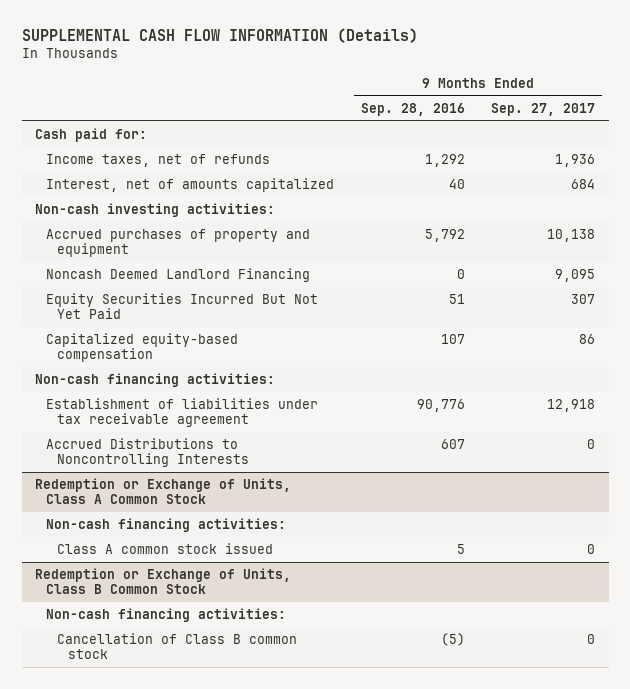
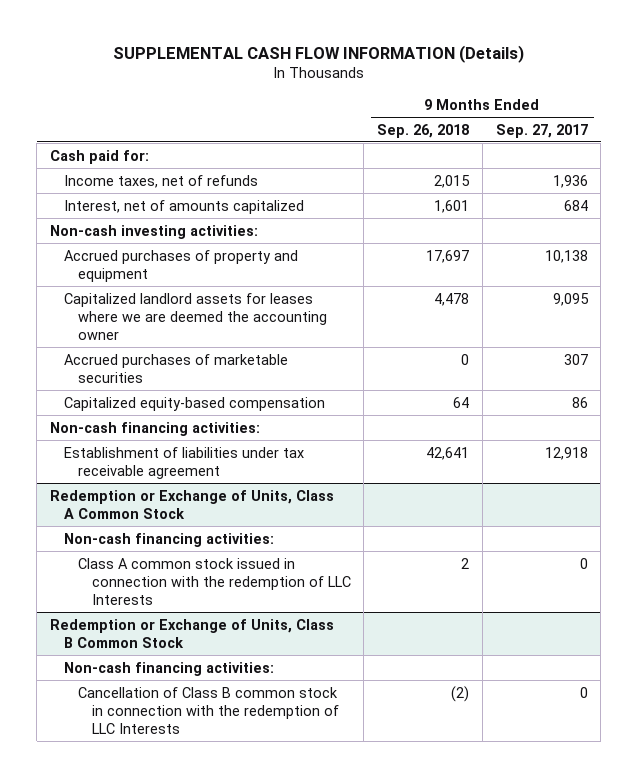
- | 9 Months Ended Sep. 28, 2016 | 9 Months Ended Sep. 27, 2017
+ | 9 Months Ended Sep. 26, 2018 | 9 Months Ended Sep. 27, 2017
- Noncash Deemed Landlord Financing | 0 | 9,095
- Equity Securities Incurred But Not Yet Paid | 51 | 307
+ Capitalized landlord assets for leases where we are deemed the accounting owner | 4,478 | 9,095
+ Accrued purchases of marketable securities | 0 | 307
- Accrued Distributions to Noncontrolling Interests | 607 | 0
@ Redemption or Exchange of Units, Class A Common Stock
- Class A common stock issued | 5 | 0
+ Class A common stock issued in connection with the redemption of LLC Interests | 2 | 0
@ Redemption or Exchange of Units, Class B Common Stock
- Cancellation of Class B common stock | (5) | 0
+ Cancellation of Class B common stock in connection with the redemption of LLC Interests | (2) | 0

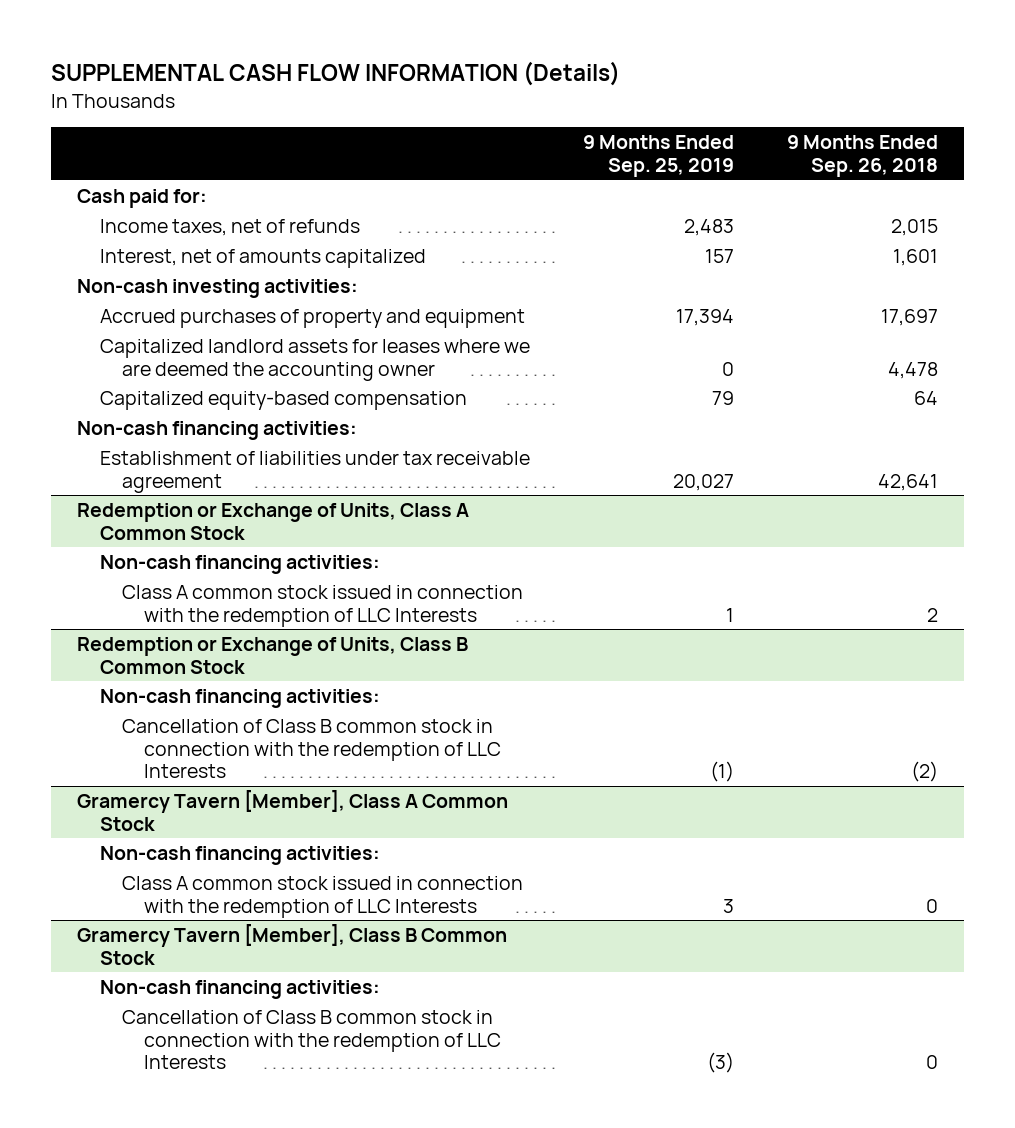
- | 9 Months Ended Sep. 26, 2018 | 9 Months Ended Sep. 27, 2017
+ | 9 Months Ended Sep. 25, 2019 | 9 Months Ended Sep. 26, 2018
- Accrued purchases of marketable securities | 0 | 307
+ Gramercy Tavern [Member], Class A Common Stock
+ Non-cash financing activities:
+ Class A common stock issued in connection with the redemption of LLC Interests | 3 | 0
+ Gramercy Tavern [Member], Class B Common Stock
+ Non-cash financing activities:
+ Cancellation of Class B common stock in connection with the redemption of LLC Interests | (3) | 0

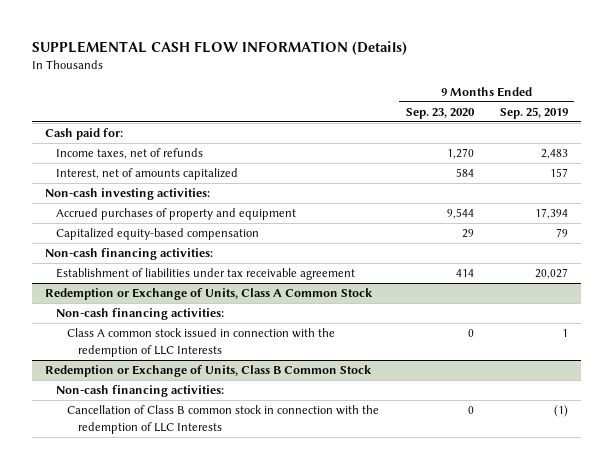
- | 9 Months Ended Sep. 25, 2019 | 9 Months Ended Sep. 26, 2018
+ | 9 Months Ended Sep. 23, 2020 | 9 Months Ended Sep. 25, 2019
- Capitalized landlord assets for leases where we are deemed the accounting owner | 0 | 4,478
- Gramercy Tavern [Member], Class A Common Stock
- Non-cash financing activities:
- Class A common stock issued in connection with the redemption of LLC Interests | 3 | 0
- Gramercy Tavern [Member], Class B Common Stock
- Non-cash financing activities:
- Cancellation of Class B common stock in connection with the redemption of LLC Interests | (3) | 0

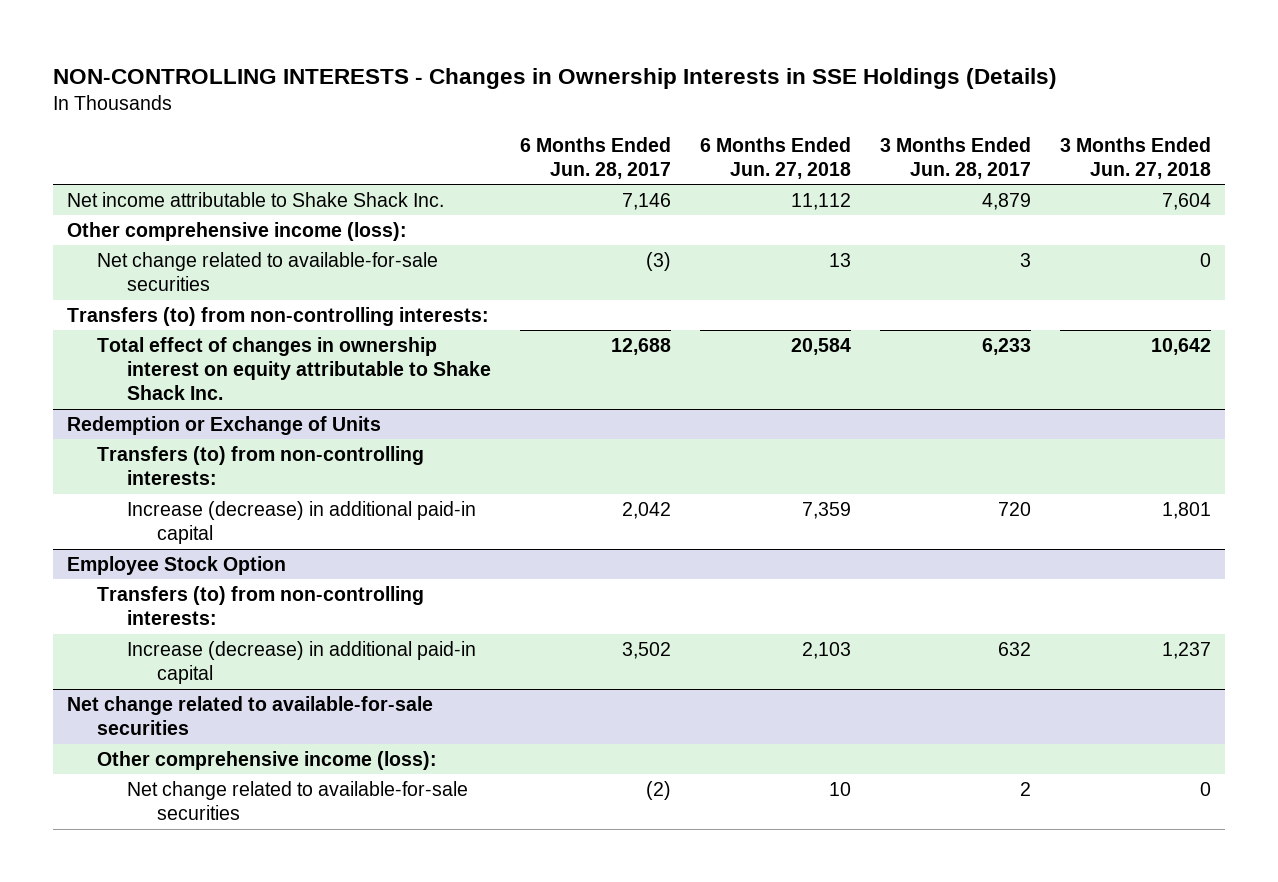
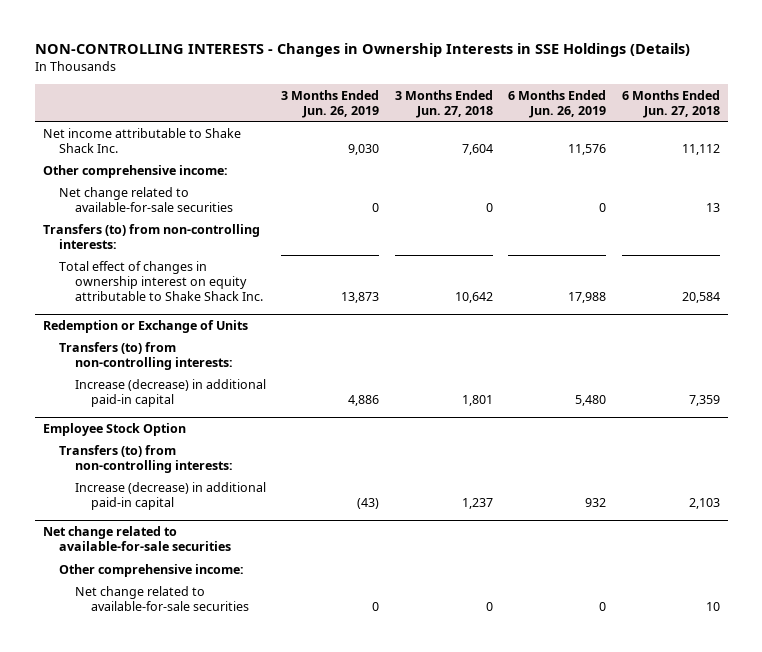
- | 6 Months Ended Jun. 28, 2017 | 6 Months Ended Jun. 27, 2018 | 3 Months Ended Jun. 28, 2017 | 3 Months Ended Jun. 27, 2018
+ | 3 Months Ended Jun. 26, 2019 | 3 Months Ended Jun. 27, 2018 | 6 Months Ended Jun. 26, 2019 | 6 Months Ended Jun. 27, 2018
- Other comprehensive income (loss):
+ Other comprehensive income:
@ Net change related to available-for-sale securities
- Other comprehensive income (loss):
+ Other comprehensive income:

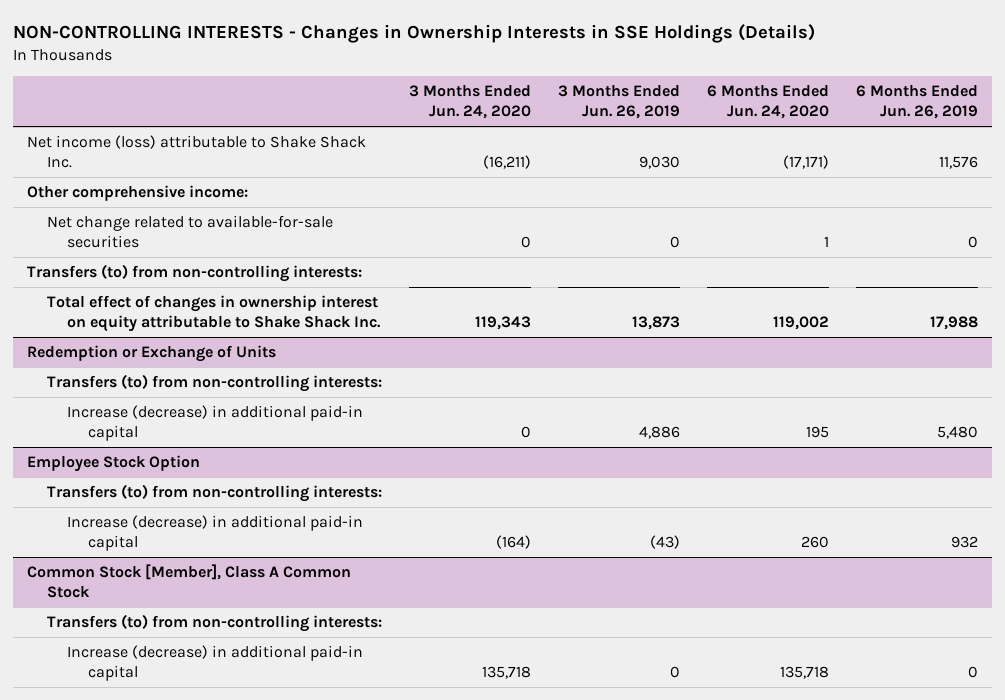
- | 3 Months Ended Jun. 26, 2019 | 3 Months Ended Jun. 27, 2018 | 6 Months Ended Jun. 26, 2019 | 6 Months Ended Jun. 27, 2018
+ | 3 Months Ended Jun. 24, 2020 | 3 Months Ended Jun. 26, 2019 | 6 Months Ended Jun. 24, 2020 | 6 Months Ended Jun. 26, 2019
- Net income attributable to Shake Shack Inc. | 9,030 | 7,604 | 11,576 | 11,112
+ Net income (loss) attributable to Shake Shack Inc. | (16,211) | 9,030 | (17,171) | 11,576
- Net change related to available-for-sale securities
- Other comprehensive income:
- Net change related to available-for-sale securities | 0 | 0 | 0 | 10
+ Common Stock [Member], Class A Common Stock
+ Transfers (to) from non-controlling interests:
+ Increase (decrease) in additional paid-in capital | 135,718 | 0 | 135,718 | 0

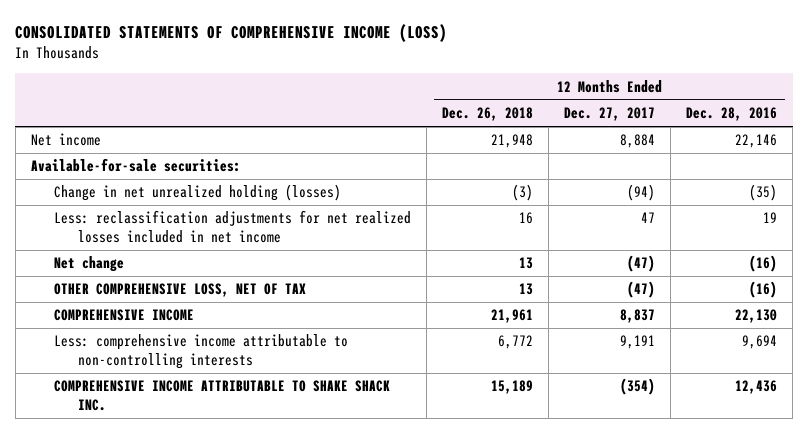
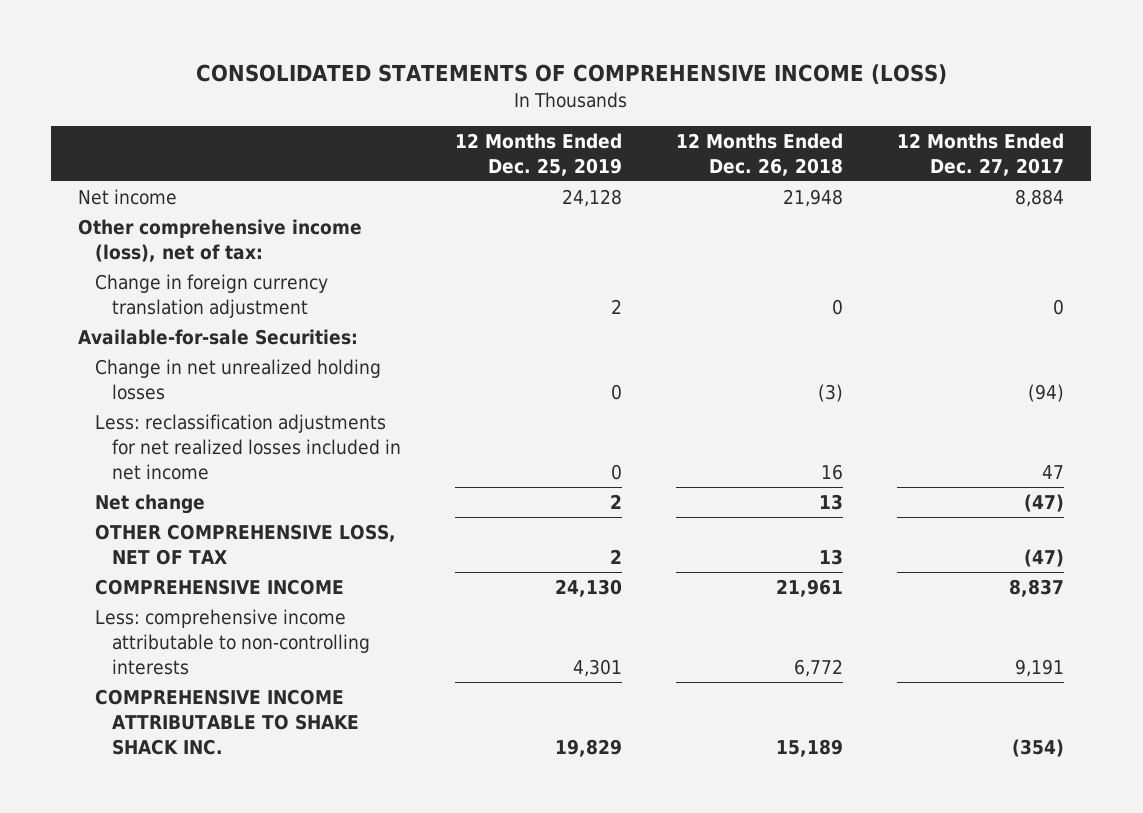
- | 12 Months Ended Dec. 26, 2018 | 12 Months Ended Dec. 27, 2017 | 12 Months Ended Dec. 28, 2016
+ | 12 Months Ended Dec. 25, 2019 | 12 Months Ended Dec. 26, 2018 | 12 Months Ended Dec. 27, 2017
- Available-for-sale securities:
- Change in net unrealized holding (losses) | (3) | (94) | (35)
+ Other comprehensive income (loss), net of tax:
+ Change in foreign currency translation adjustment | 2 | 0 | 0
+ Available-for-sale Securities:
+ Change in net unrealized holding losses | 0 | (3) | (94)

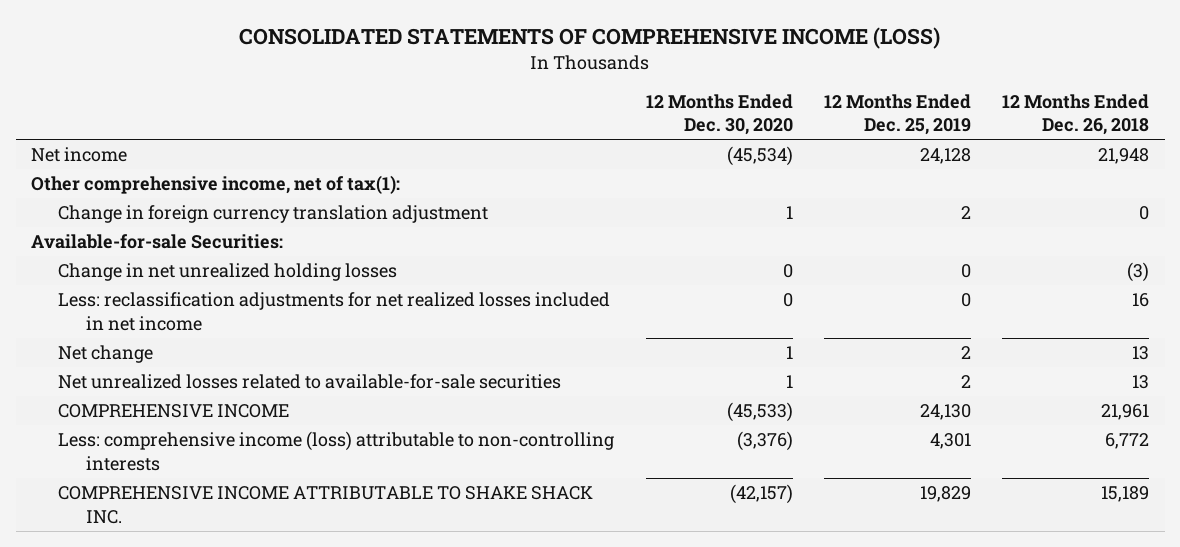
- | 12 Months Ended Dec. 25, 2019 | 12 Months Ended Dec. 26, 2018 | 12 Months Ended Dec. 27, 2017
+ | 12 Months Ended Dec. 30, 2020 | 12 Months Ended Dec. 25, 2019 | 12 Months Ended Dec. 26, 2018
- Other comprehensive income (loss), net of tax:
+ Other comprehensive income, net of tax(1):
- OTHER COMPREHENSIVE LOSS, NET OF TAX | 2 | 13 | (47)
+ Net unrealized losses related to available-for-sale securities | 1 | 2 | 13
- Less: comprehensive income attributable to non-controlling interests | 4,301 | 6,772 | 9,191
+ Less: comprehensive income (loss) attributable to non-controlling interests | (3,376) | 4,301 | 6,772

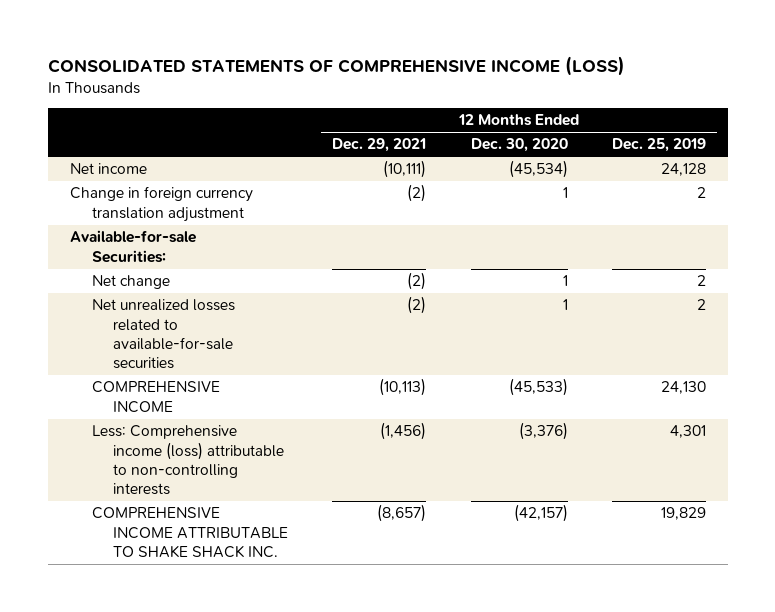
- | 12 Months Ended Dec. 30, 2020 | 12 Months Ended Dec. 25, 2019 | 12 Months Ended Dec. 26, 2018
+ | 12 Months Ended Dec. 29, 2021 | 12 Months Ended Dec. 30, 2020 | 12 Months Ended Dec. 25, 2019
- Other comprehensive income, net of tax(1):
- Change in net unrealized holding losses | 0 | 0 | (3)
- Less: reclassification adjustments for net realized losses included in net income | 0 | 0 | 16
- Less: comprehensive income (loss) attributable to non-controlling interests | (3,376) | 4,301 | 6,772
+ Less: Comprehensive income (loss) attributable to non-controlling interests | (1,456) | (3,376) | 4,301

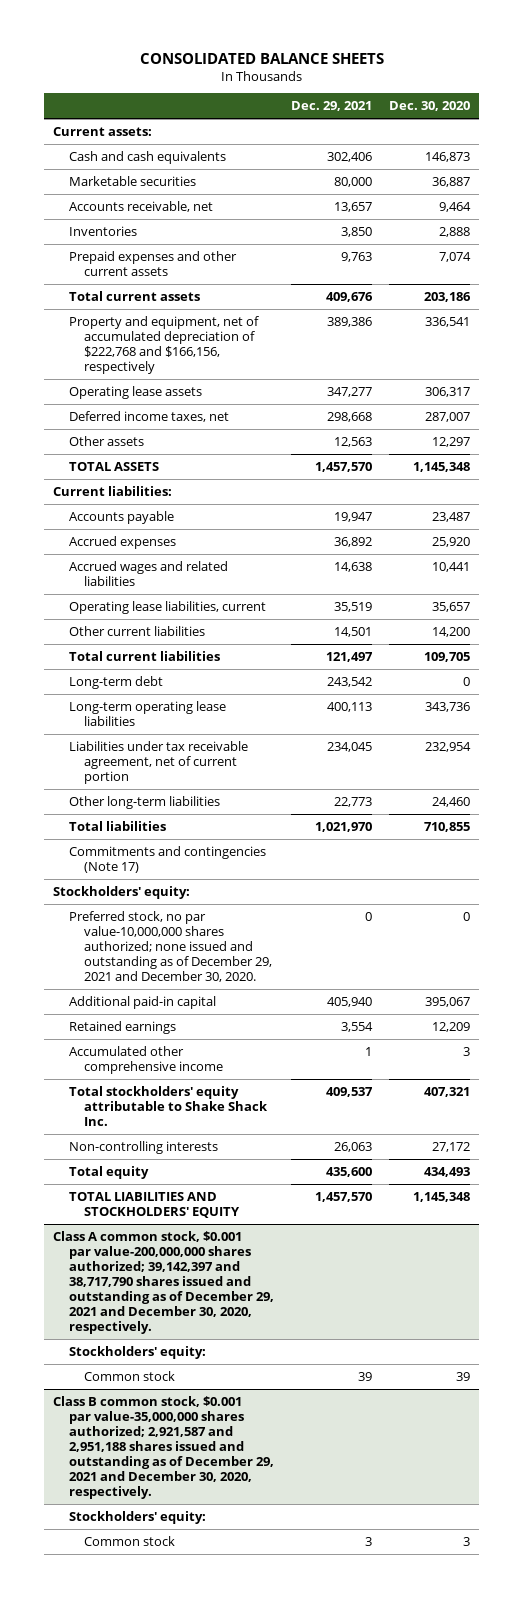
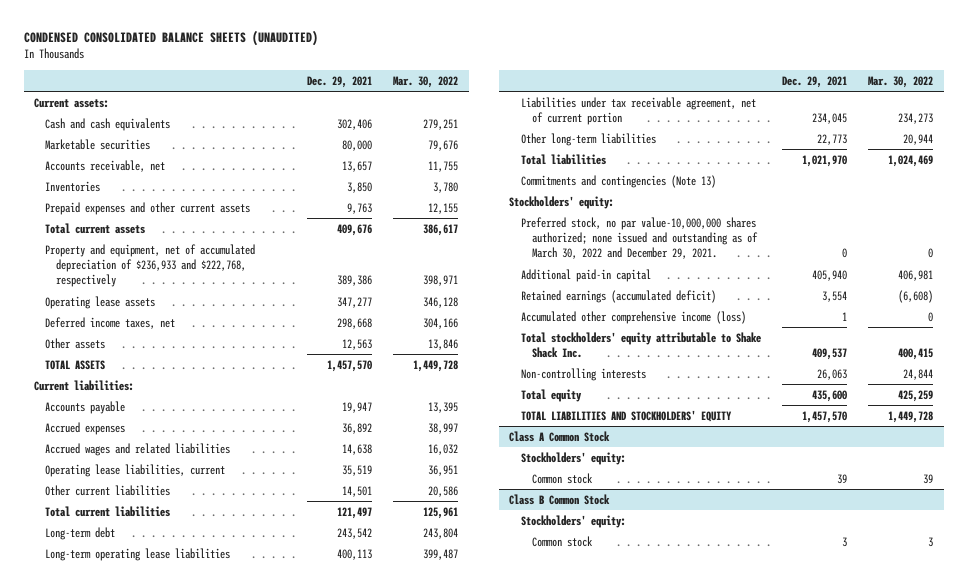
- CONSOLIDATED BALANCE SHEETS
+ CONDENSED CONSOLIDATED BALANCE SHEETS (UNAUDITED)
- | Dec. 29, 2021 | Dec. 30, 2020
+ | Dec. 29, 2021 | Mar. 30, 2022
- Property and equipment, net of accumulated depreciation of $222,768 and $166,156, respectively | 389,386 | 336,541
+ Property and equipment, net of accumulated depreciation of $236,933 and $222,768, respectively | 389,386 | 398,971
- Commitments and contingencies (Note 17)
+ Commitments and contingencies (Note 13)
- Preferred stock, no par value-10,000,000 shares authorized; none issued and outstanding as of December 29, 2021 and December 30, 2020. | 0 | 0
+ Preferred stock, no par value-10,000,000 shares authorized; none issued and outstanding as of March 30, 2022 and December 29, 2021. | 0 | 0
- Retained earnings | 3,554 | 12,209
- Accumulated other comprehensive income | 1 | 3
+ Retained earnings (accumulated deficit) | 3,554 | (6,608)
+ Accumulated other comprehensive income (loss) | 1 | 0
- Class A common stock, $0.001 par value-200,000,000 shares authorized; 39,142,397 and 38,717,790 shares issued and outstanding as of December 29, 2021 and December 30, 2020, respectively.
+ Class A Common Stock
- Class B common stock, $0.001 par value-35,000,000 shares authorized; 2,921,587 and 2,951,188 shares issued and outstanding as of December 29, 2021 and December 30, 2020, respectively.
+ Class B Common Stock

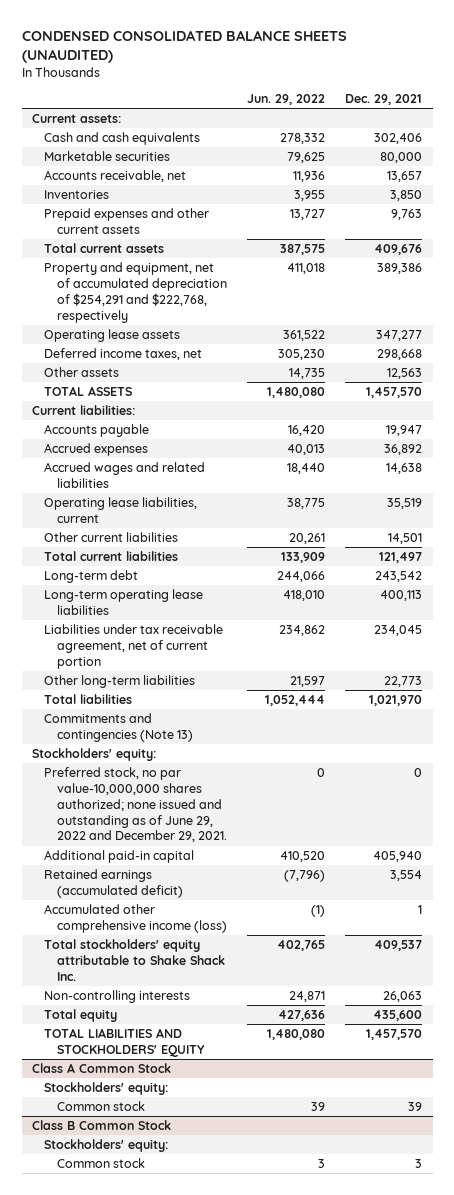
- | Dec. 29, 2021 | Mar. 30, 2022
+ | Jun. 29, 2022 | Dec. 29, 2021
- Property and equipment, net of accumulated depreciation of $236,933 and $222,768, respectively | 389,386 | 398,971
+ Property and equipment, net of accumulated depreciation of $254,291 and $222,768, respectively | 411,018 | 389,386
- Preferred stock, no par value-10,000,000 shares authorized; none issued and outstanding as of March 30, 2022 and December 29, 2021. | 0 | 0
+ Preferred stock, no par value-10,000,000 shares authorized; none issued and outstanding as of June 29, 2022 and December 29, 2021. | 0 | 0

